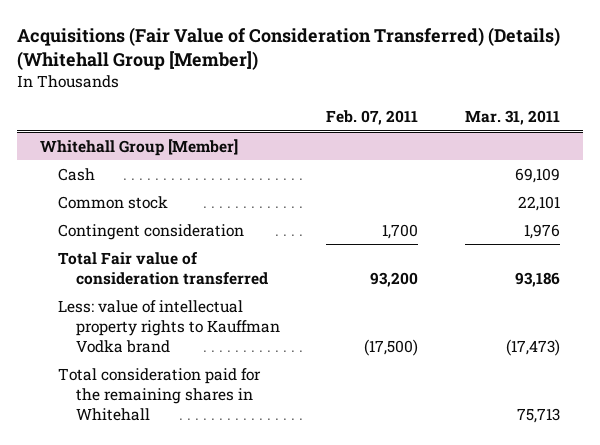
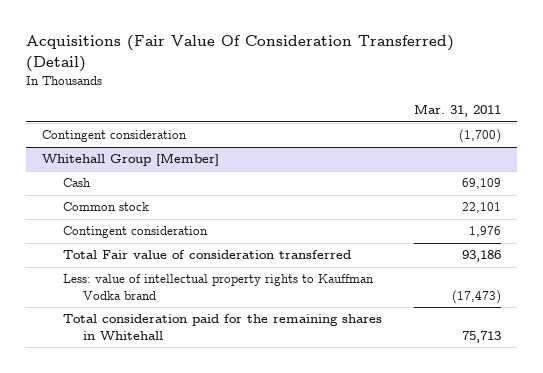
- Acquisitions (Fair Value of Consideration Transferred) (Details) (Whitehall Group [Member])
+ Acquisitions (Fair Value Of Consideration Transferred) (Detail)
- | Feb. 07, 2011 | Mar. 31, 2011
+ | Mar. 31, 2011
+ Contingent consideration | (1,700)

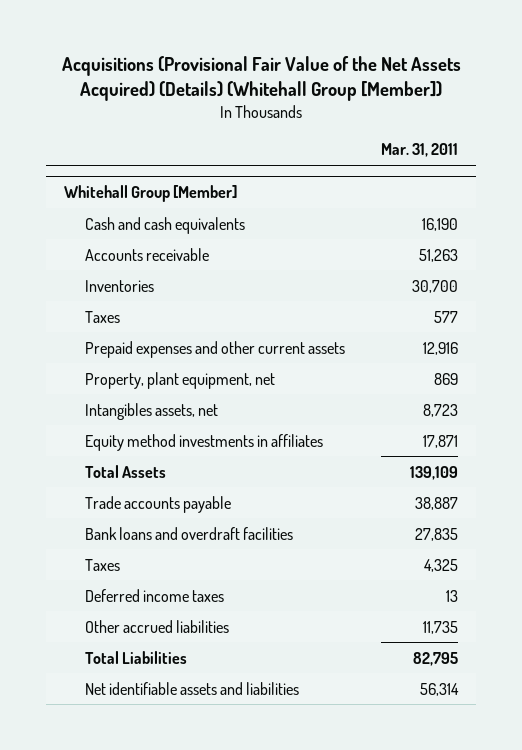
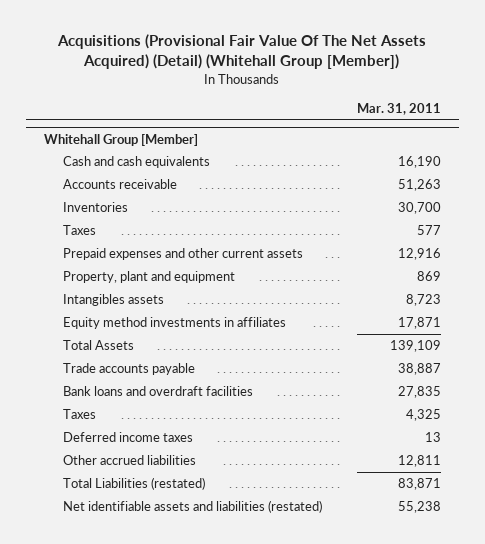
- Acquisitions (Provisional Fair Value of the Net Assets Acquired) (Details) (Whitehall Group [Member])
+ Acquisitions (Provisional Fair Value Of The Net Assets Acquired) (Detail) (Whitehall Group [Member])
@ Whitehall Group [Member]
- Property, plant equipment, net | 869
- Intangibles assets, net | 8,723
+ Property, plant and equipment | 869
+ Intangibles assets | 8,723
- Other accrued liabilities | 11,735
- Total Liabilities | 82,795
- Net identifiable assets and liabilities | 56,314
+ Other accrued liabilities | 12,811
+ Total Liabilities (restated) | 83,871
+ Net identifiable assets and liabilities (restated) | 55,238

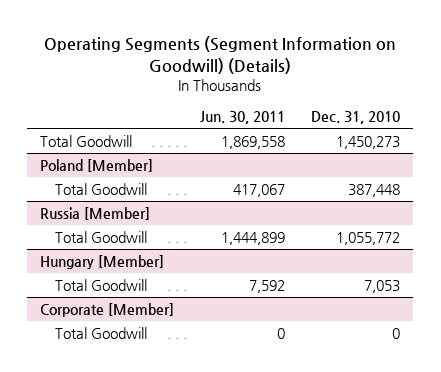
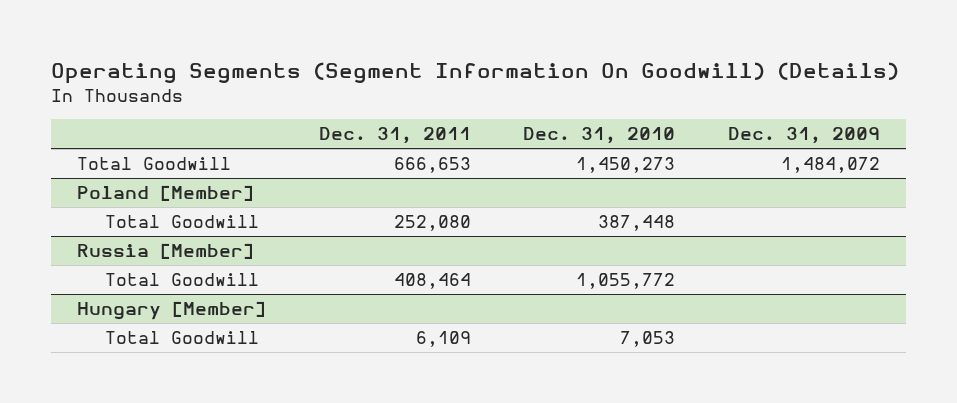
- Operating Segments (Segment Information on Goodwill) (Details)
+ Operating Segments (Segment Information On Goodwill) (Details)
- | Jun. 30, 2011 | Dec. 31, 2010
+ | Dec. 31, 2011 | Dec. 31, 2010 | Dec. 31, 2009
- Corporate [Member]
- Total Goodwill | 0 | 0

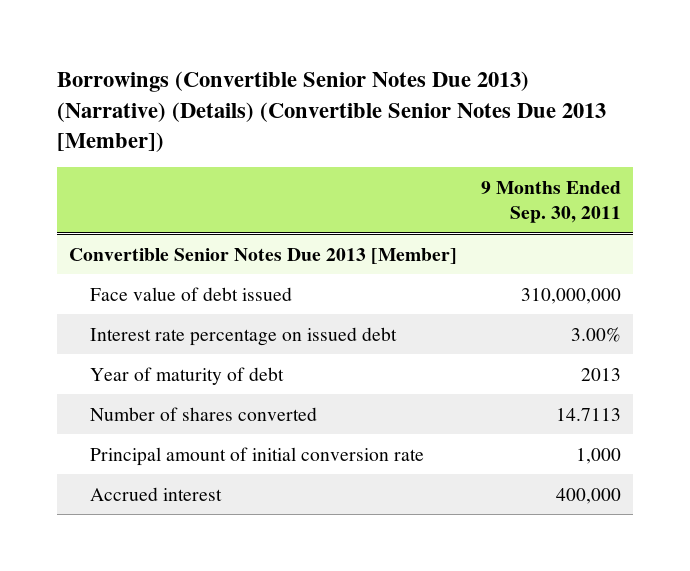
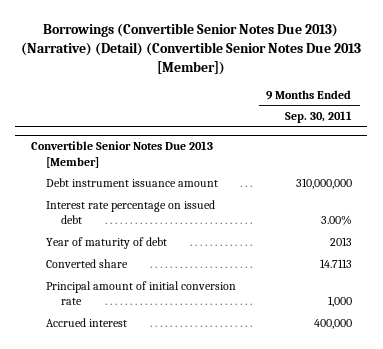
- Borrowings (Convertible Senior Notes Due 2013) (Narrative) (Details) (Convertible Senior Notes Due 2013 [Member])
+ Borrowings (Convertible Senior Notes Due 2013) (Narrative) (Detail) (Convertible Senior Notes Due 2013 [Member])
@ Convertible Senior Notes Due 2013 [Member]
- Face value of debt issued | 310,000,000
+ Debt instrument issuance amount | 310,000,000
- Number of shares converted | 14.7113
+ Converted share | 14.7113

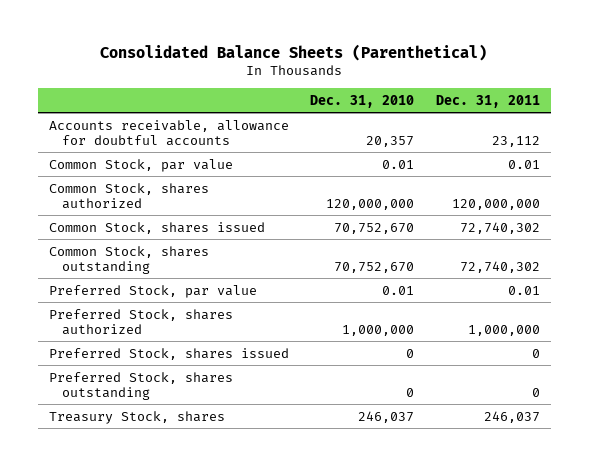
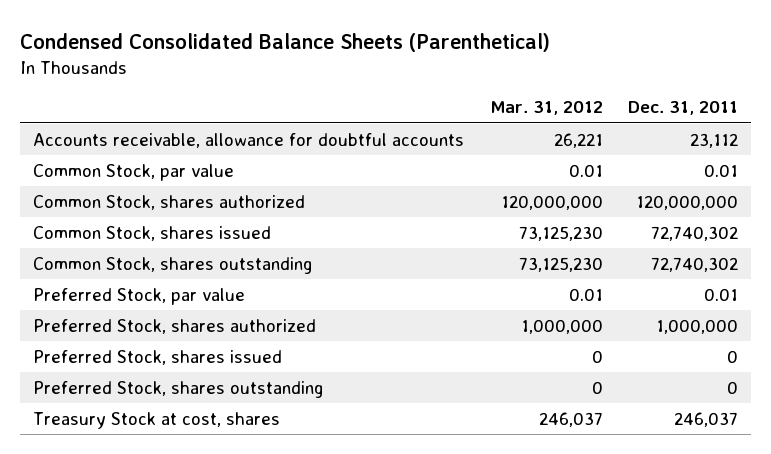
- Consolidated Balance Sheets (Parenthetical)
+ Condensed Consolidated Balance Sheets (Parenthetical)
- | Dec. 31, 2010 | Dec. 31, 2011
+ | Mar. 31, 2012 | Dec. 31, 2011
- Treasury Stock, shares | 246,037 | 246,037
+ Treasury Stock at cost, shares | 246,037 | 246,037

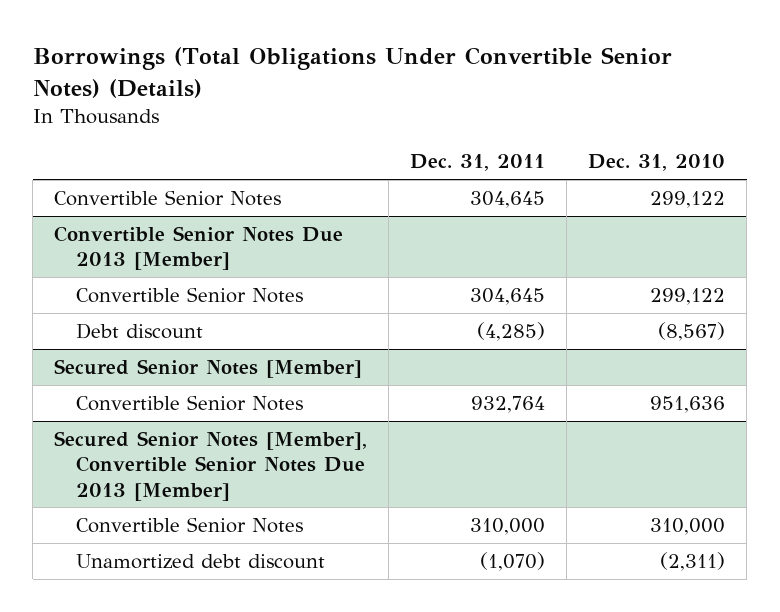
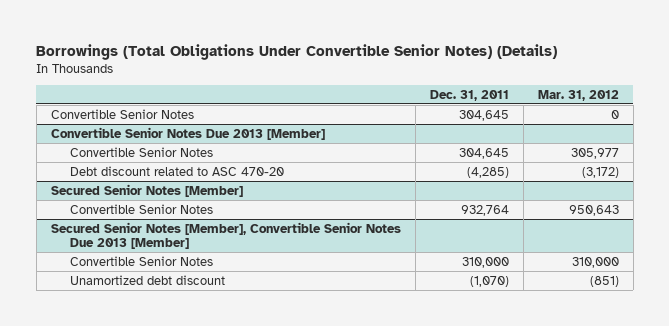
- | Dec. 31, 2011 | Dec. 31, 2010
+ | Dec. 31, 2011 | Mar. 31, 2012
@ Convertible Senior Notes Due 2013 [Member]
- Debt discount | (4,285) | (8,567)
+ Debt discount related to ASC 470-20 | (4,285) | (3,172)

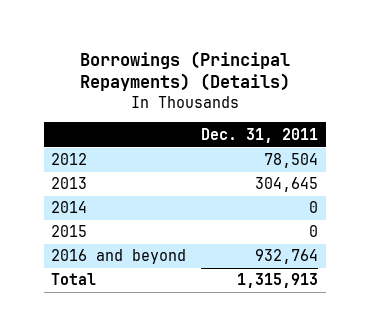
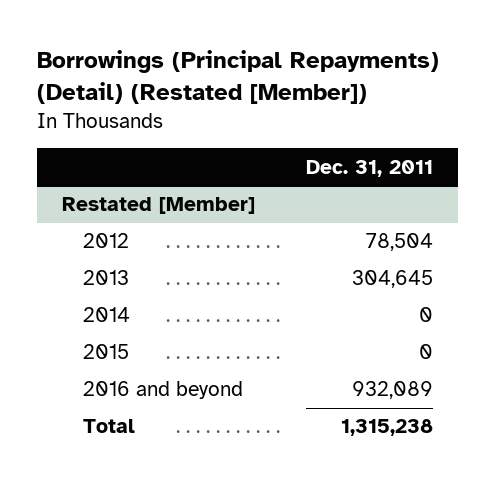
- Borrowings (Principal Repayments) (Details)
+ Borrowings (Principal Repayments) (Detail) (Restated [Member])
+ Restated [Member]
- 2016 and beyond | 932,764
- Total | 1,315,913
+ 2016 and beyond | 932,089
+ Total | 1,315,238

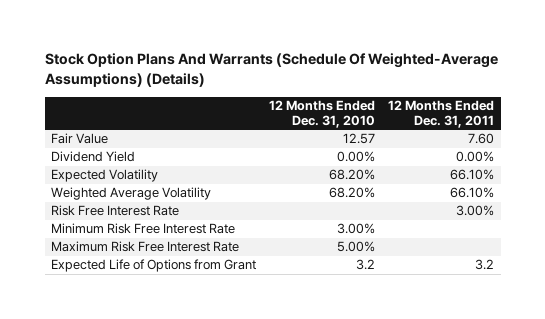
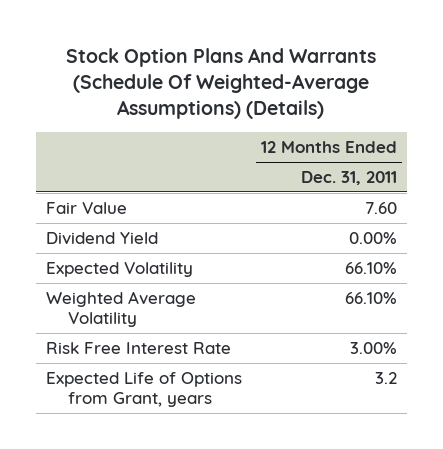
- | 12 Months Ended Dec. 31, 2010 | 12 Months Ended Dec. 31, 2011
+ | 12 Months Ended Dec. 31, 2011
- Minimum Risk Free Interest Rate | 3.00% |
- Maximum Risk Free Interest Rate | 5.00% |
- Expected Life of Options from Grant | 3.2 | 3.2
+ Expected Life of Options from Grant, years | 3.2

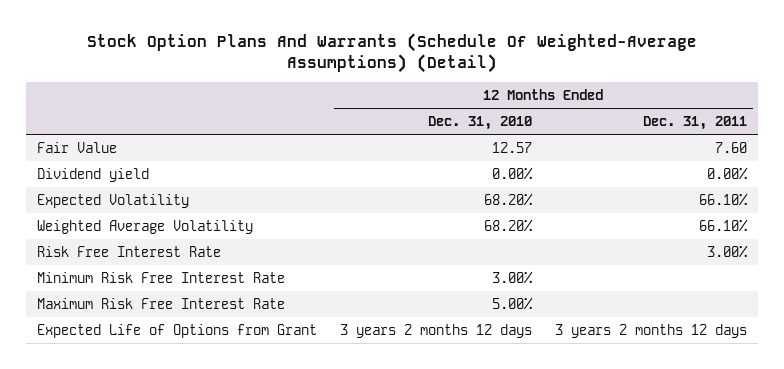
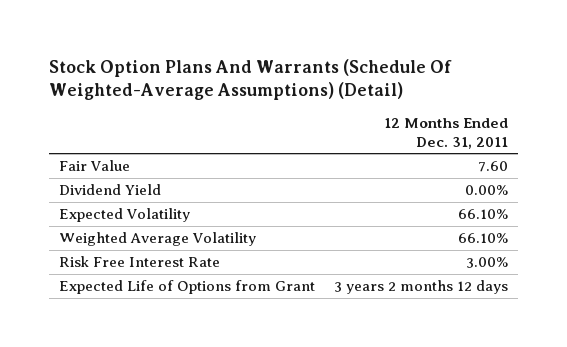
- | 12 Months Ended Dec. 31, 2010 | 12 Months Ended Dec. 31, 2011
+ | 12 Months Ended Dec. 31, 2011
- Dividend yield | 0.00% | 0.00%
+ Dividend Yield | 0.00%
- Minimum Risk Free Interest Rate | 3.00% |
- Maximum Risk Free Interest Rate | 5.00% |

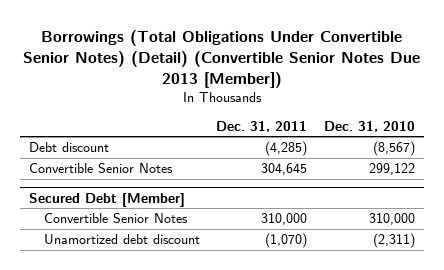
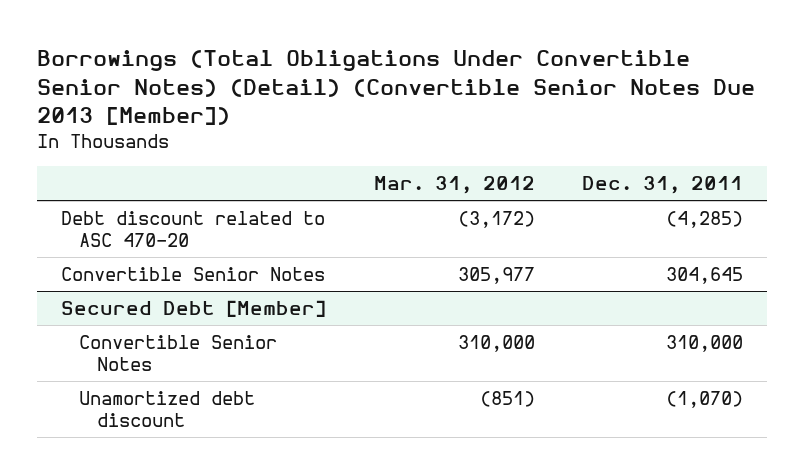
- | Dec. 31, 2011 | Dec. 31, 2010
+ | Mar. 31, 2012 | Dec. 31, 2011
- Debt discount | (4,285) | (8,567)
+ Debt discount related to ASC 470-20 | (3,172) | (4,285)

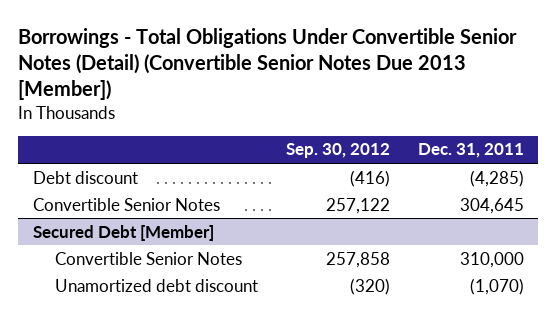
- Borrowings (Total Obligations Under Convertible Senior Notes) (Detail) (Convertible Senior Notes Due 2013 [Member])
+ Borrowings - Total Obligations Under Convertible Senior Notes (Detail) (Convertible Senior Notes Due 2013 [Member])
- | Mar. 31, 2012 | Dec. 31, 2011
+ | Sep. 30, 2012 | Dec. 31, 2011
- Debt discount related to ASC 470-20 | (3,172) | (4,285)
+ Debt discount | (416) | (4,285)

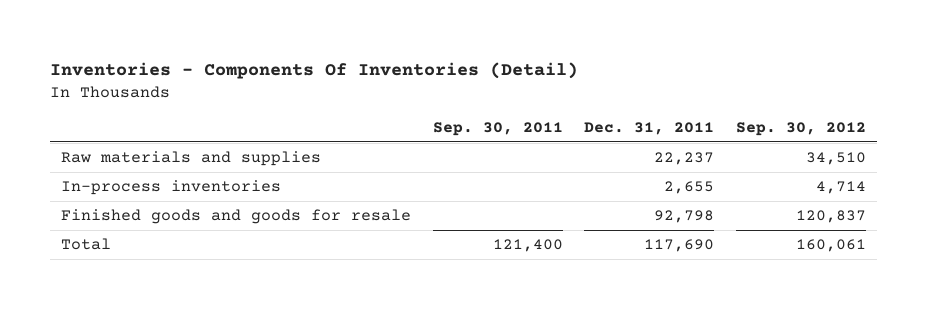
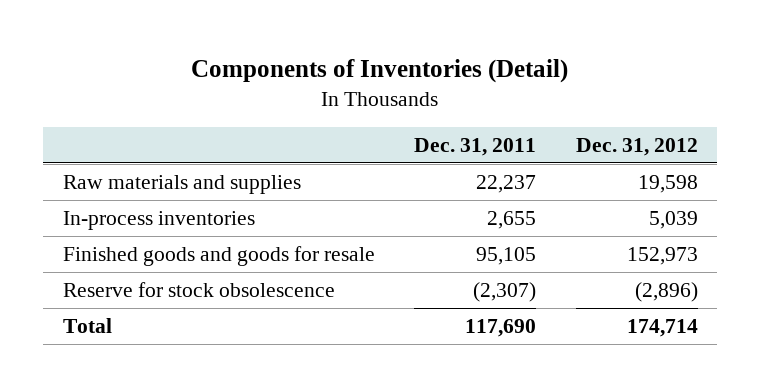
- Inventories - Components Of Inventories (Detail)
+ Components of Inventories (Detail)
- | Sep. 30, 2011 | Dec. 31, 2011 | Sep. 30, 2012
+ | Dec. 31, 2011 | Dec. 31, 2012
- Finished goods and goods for resale | | 92,798 | 120,837
+ Finished goods and goods for resale | 95,105 | 152,973
+ Reserve for stock obsolescence | (2,307) | (2,896)

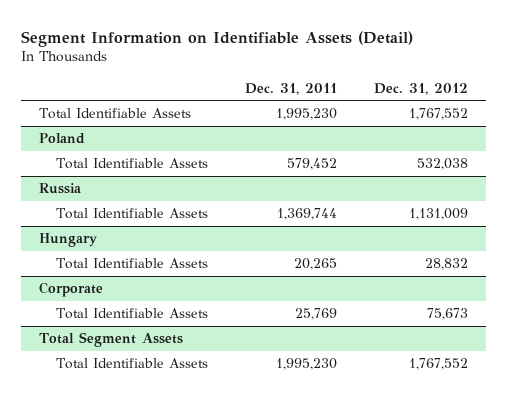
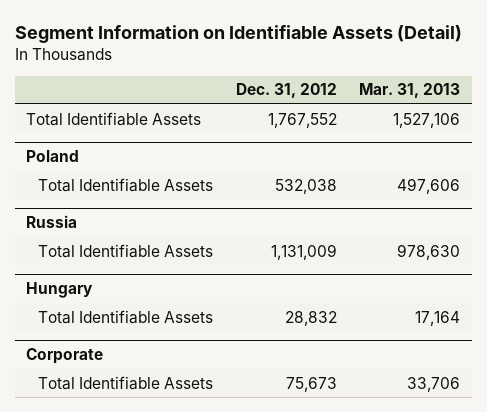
- | Dec. 31, 2011 | Dec. 31, 2012
+ | Dec. 31, 2012 | Mar. 31, 2013
- Total Segment Assets
- Total Identifiable Assets | 1,995,230 | 1,767,552

